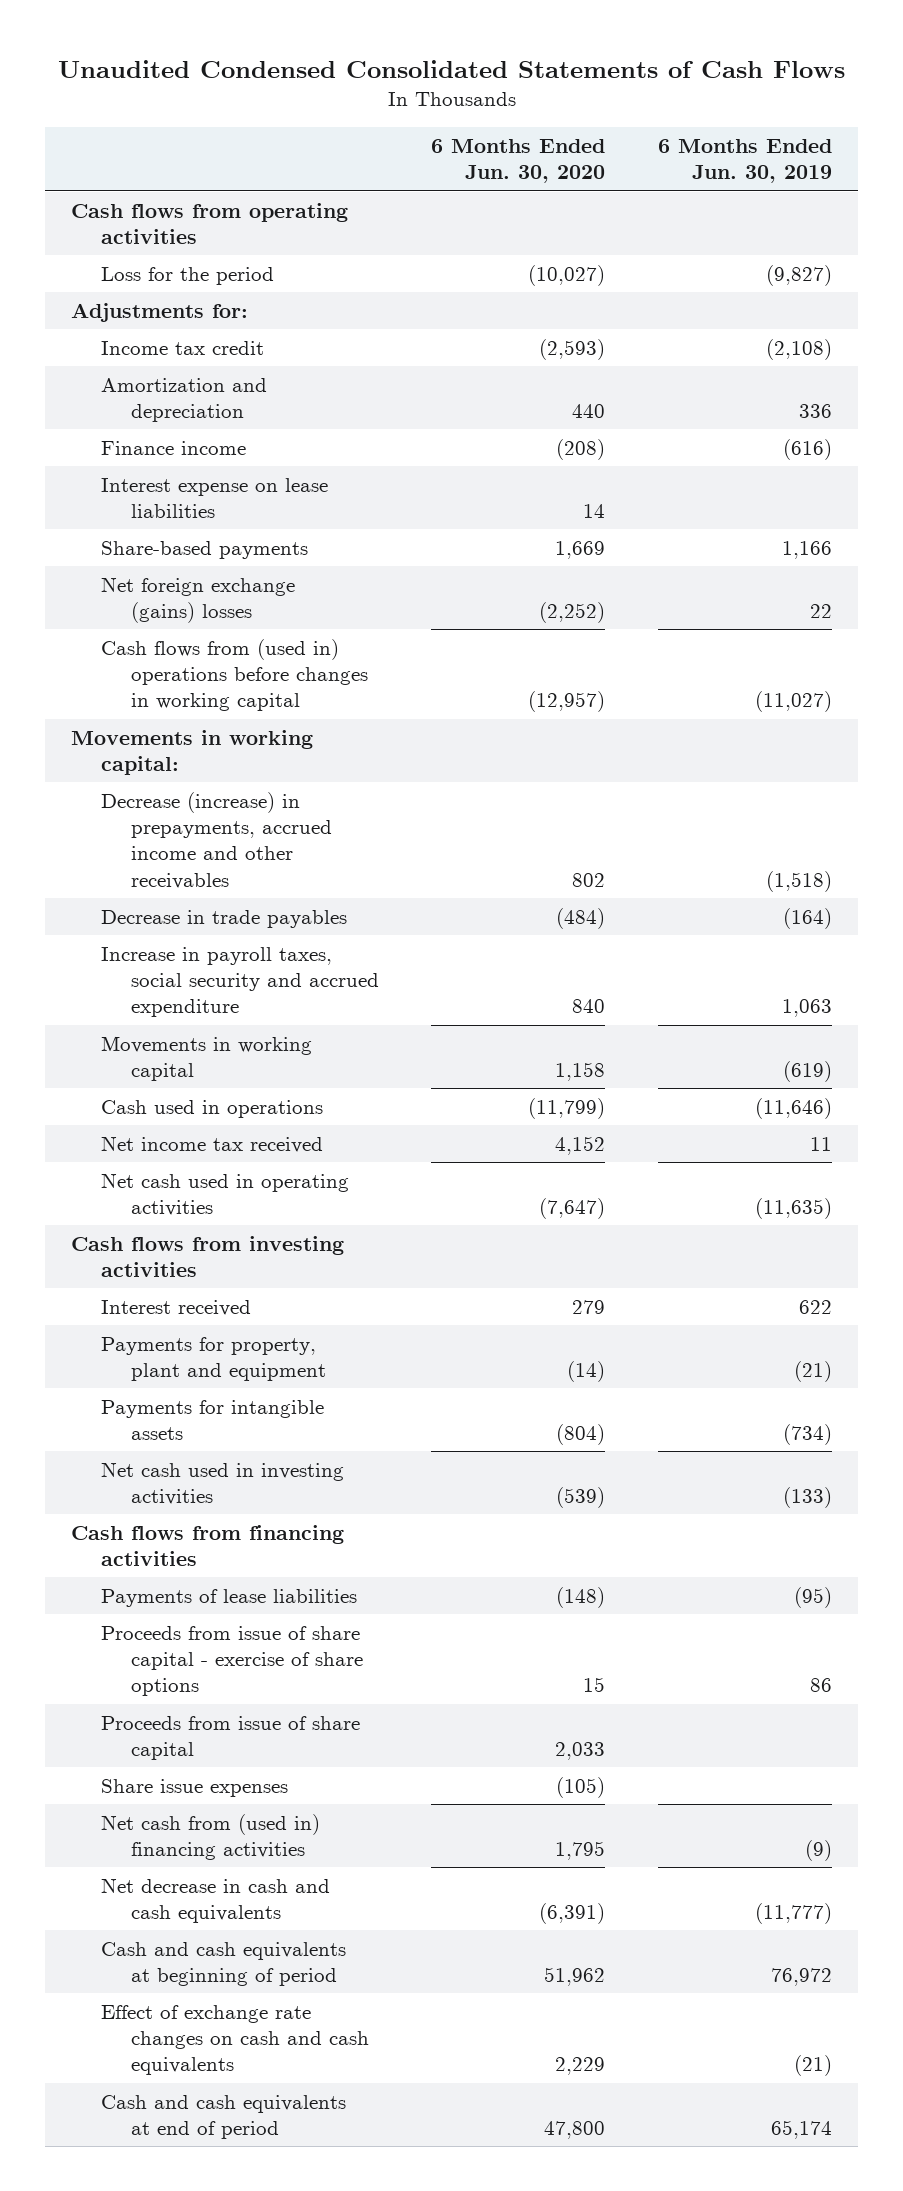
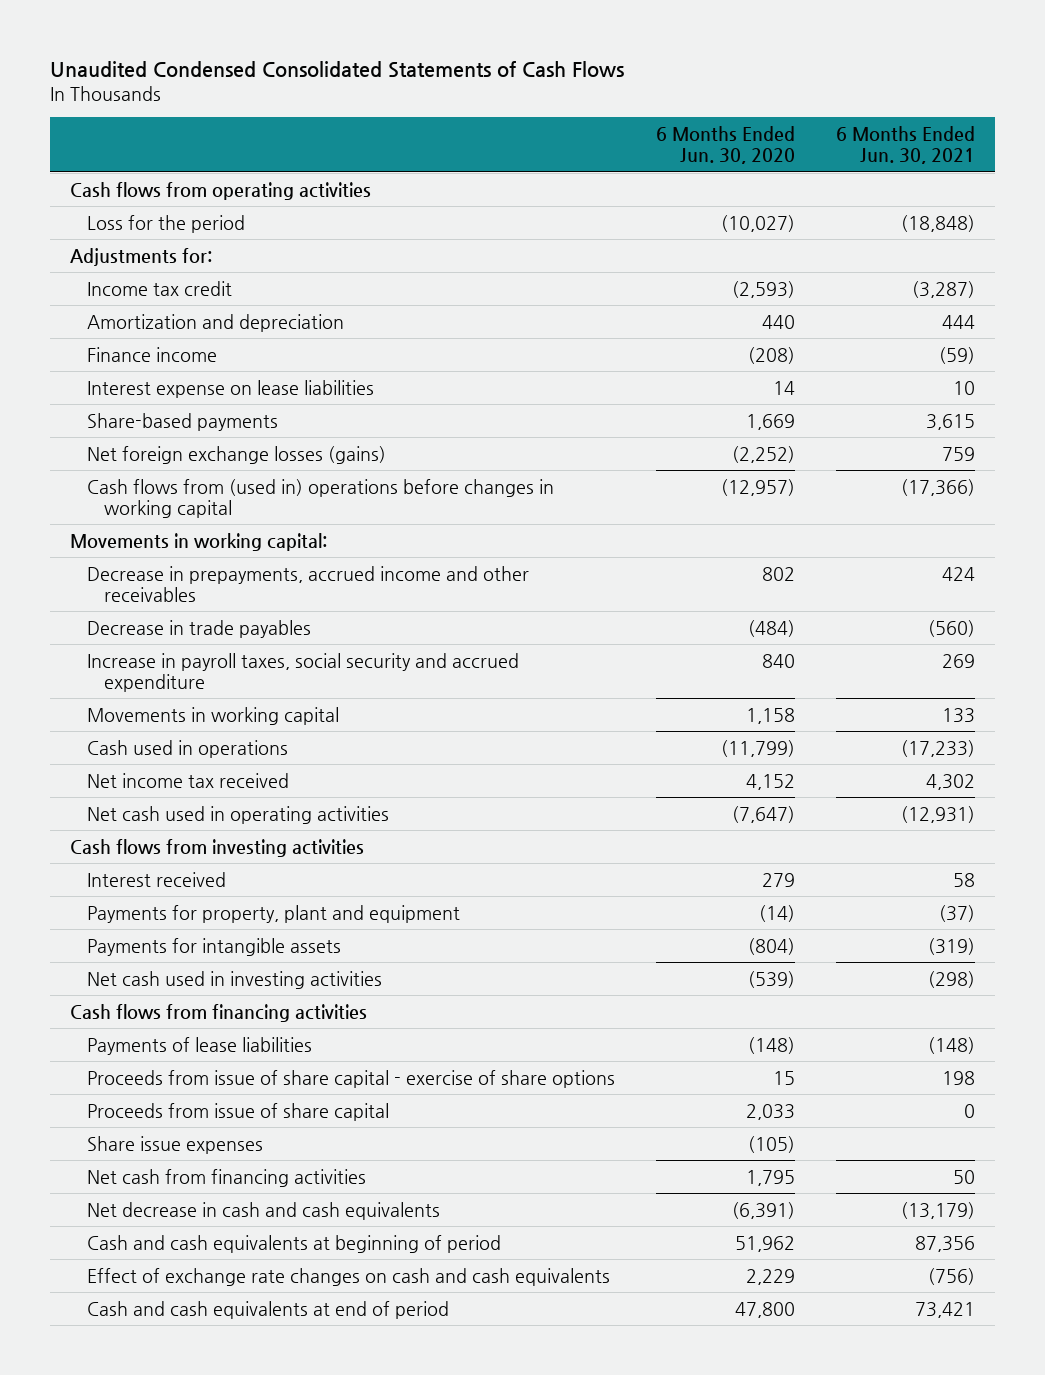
- | 6 Months Ended Jun. 30, 2020 | 6 Months Ended Jun. 30, 2019
+ | 6 Months Ended Jun. 30, 2020 | 6 Months Ended Jun. 30, 2021
- Net foreign exchange (gains) losses | (2,252) | 22
+ Net foreign exchange losses (gains) | (2,252) | 759
- Decrease (increase) in prepayments, accrued income and other receivables | 802 | (1,518)
+ Decrease in prepayments, accrued income and other receivables | 802 | 424
- Net cash from (used in) financing activities | 1,795 | (9)
+ Net cash from financing activities | 1,795 | 50

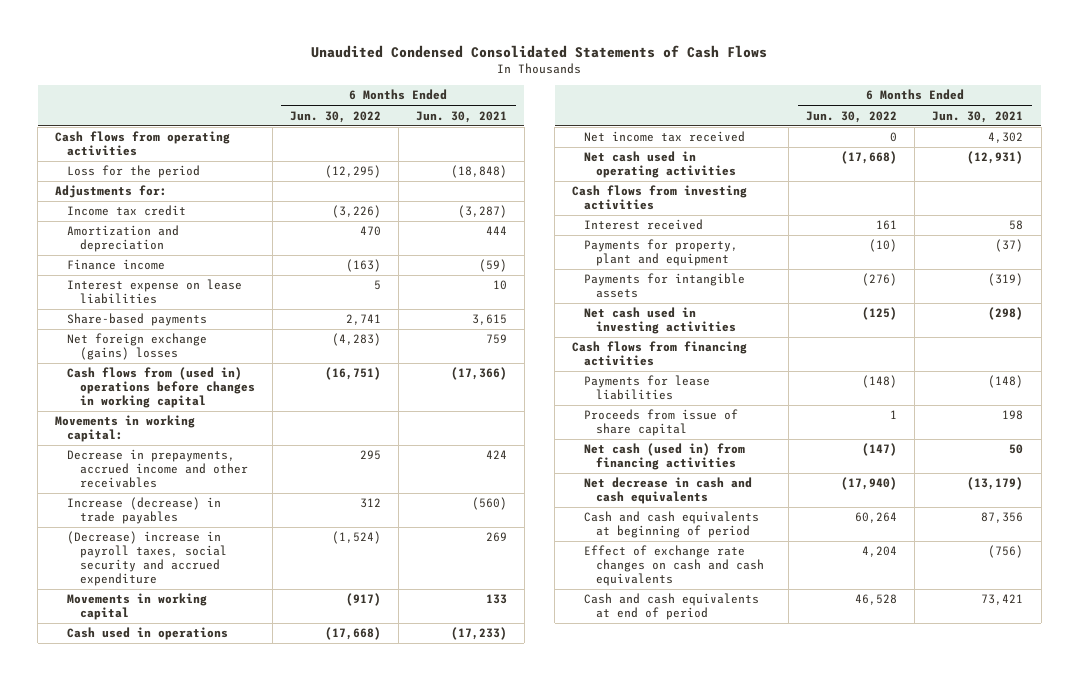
- | 6 Months Ended Jun. 30, 2020 | 6 Months Ended Jun. 30, 2021
+ | 6 Months Ended Jun. 30, 2022 | 6 Months Ended Jun. 30, 2021
- Net foreign exchange losses (gains) | (2,252) | 759
+ Net foreign exchange (gains) losses | (4,283) | 759
- Decrease in trade payables | (484) | (560)
- Increase in payroll taxes, social security and accrued expenditure | 840 | 269
+ Increase (decrease) in trade payables | 312 | (560)
+ (Decrease) increase in payroll taxes, social security and accrued expenditure | (1,524) | 269
- Payments of lease liabilities | (148) | (148)
- Proceeds from issue of share capital - exercise of share options | 15 | 198
- Proceeds from issue of share capital | 2,033 | 0
- Share issue expenses | (105) |
- Net cash from financing activities | 1,795 | 50
+ Payments for lease liabilities | (148) | (148)
+ Proceeds from issue of share capital | 1 | 198
+ Net cash (used in) from financing activities | (147) | 50

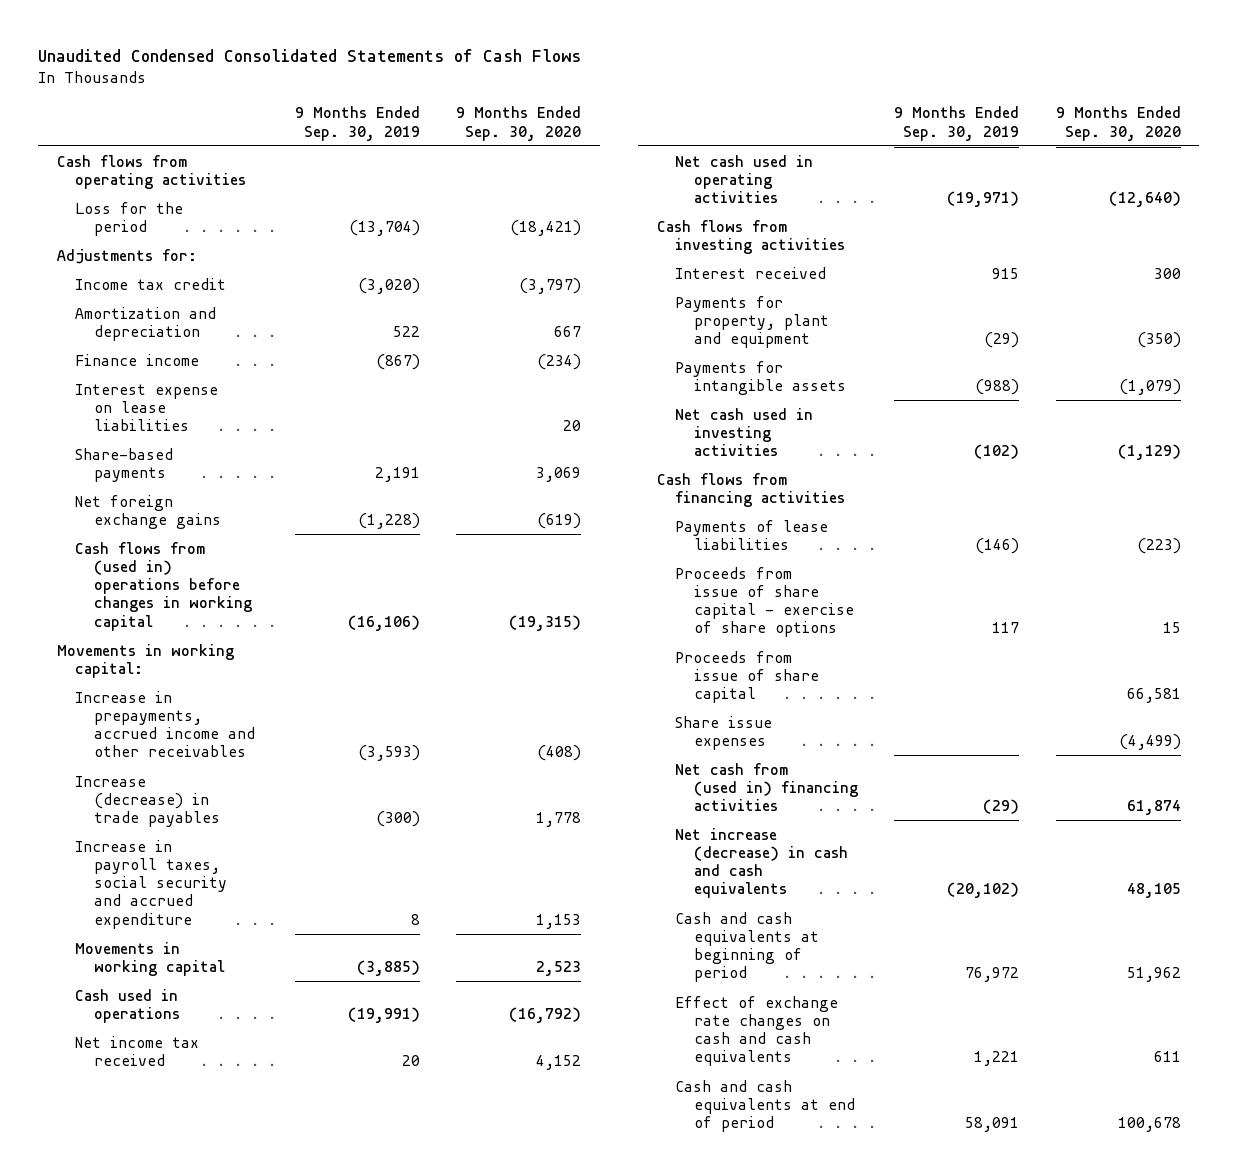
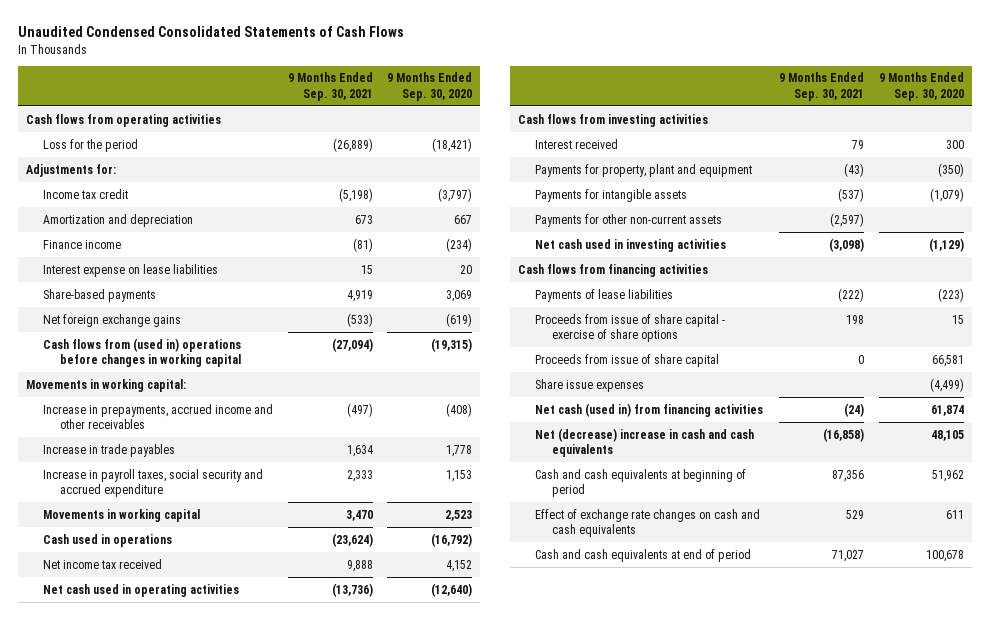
- | 9 Months Ended Sep. 30, 2019 | 9 Months Ended Sep. 30, 2020
+ | 9 Months Ended Sep. 30, 2021 | 9 Months Ended Sep. 30, 2020
- Increase (decrease) in trade payables | (300) | 1,778
+ Increase in trade payables | 1,634 | 1,778
+ Payments for other non-current assets | (2,597) |
- Net cash from (used in) financing activities | (29) | 61,874
- Net increase (decrease) in cash and cash equivalents | (20,102) | 48,105
+ Net cash (used in) from financing activities | (24) | 61,874
+ Net (decrease) increase in cash and cash equivalents | (16,858) | 48,105

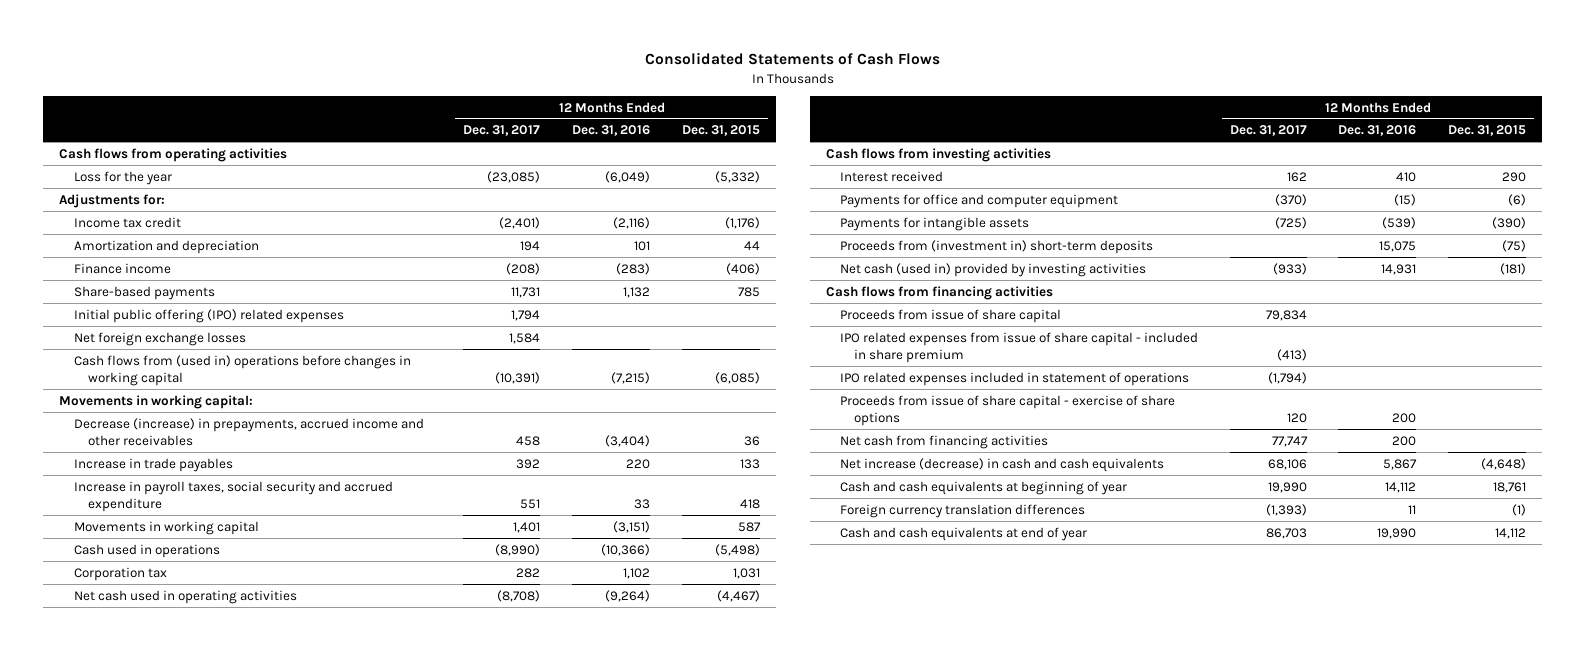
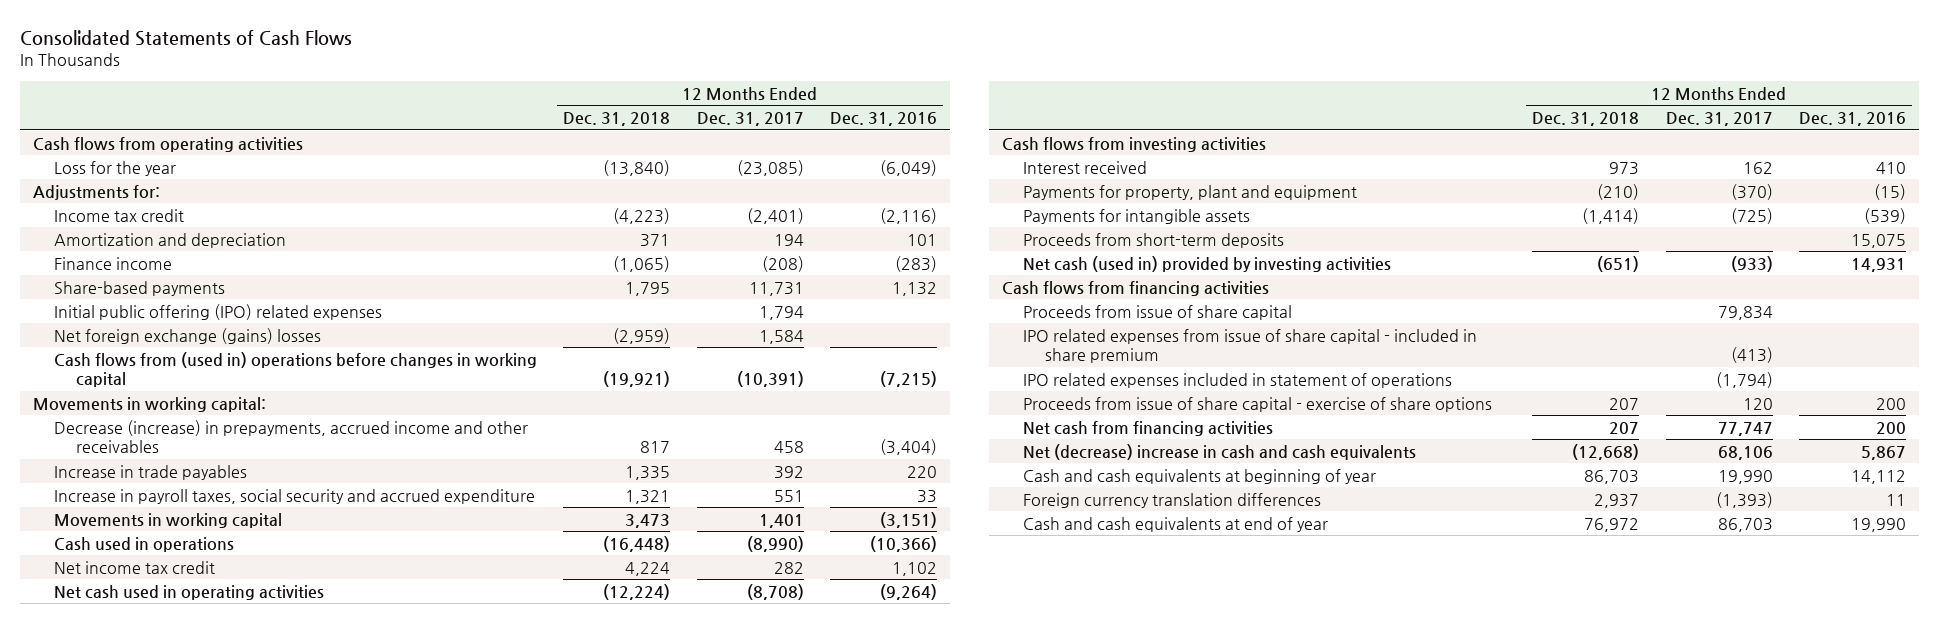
- | 12 Months Ended Dec. 31, 2017 | 12 Months Ended Dec. 31, 2016 | 12 Months Ended Dec. 31, 2015
+ | 12 Months Ended Dec. 31, 2018 | 12 Months Ended Dec. 31, 2017 | 12 Months Ended Dec. 31, 2016
- Net foreign exchange losses | 1,584 | |
+ Net foreign exchange (gains) losses | (2,959) | 1,584 |
- Corporation tax | 282 | 1,102 | 1,031
+ Net income tax credit | 4,224 | 282 | 1,102
- Payments for office and computer equipment | (370) | (15) | (6)
+ Payments for property, plant and equipment | (210) | (370) | (15)
- Proceeds from (investment in) short-term deposits | | 15,075 | (75)
+ Proceeds from short-term deposits | | | 15,075
- Net increase (decrease) in cash and cash equivalents | 68,106 | 5,867 | (4,648)
+ Net (decrease) increase in cash and cash equivalents | (12,668) | 68,106 | 5,867

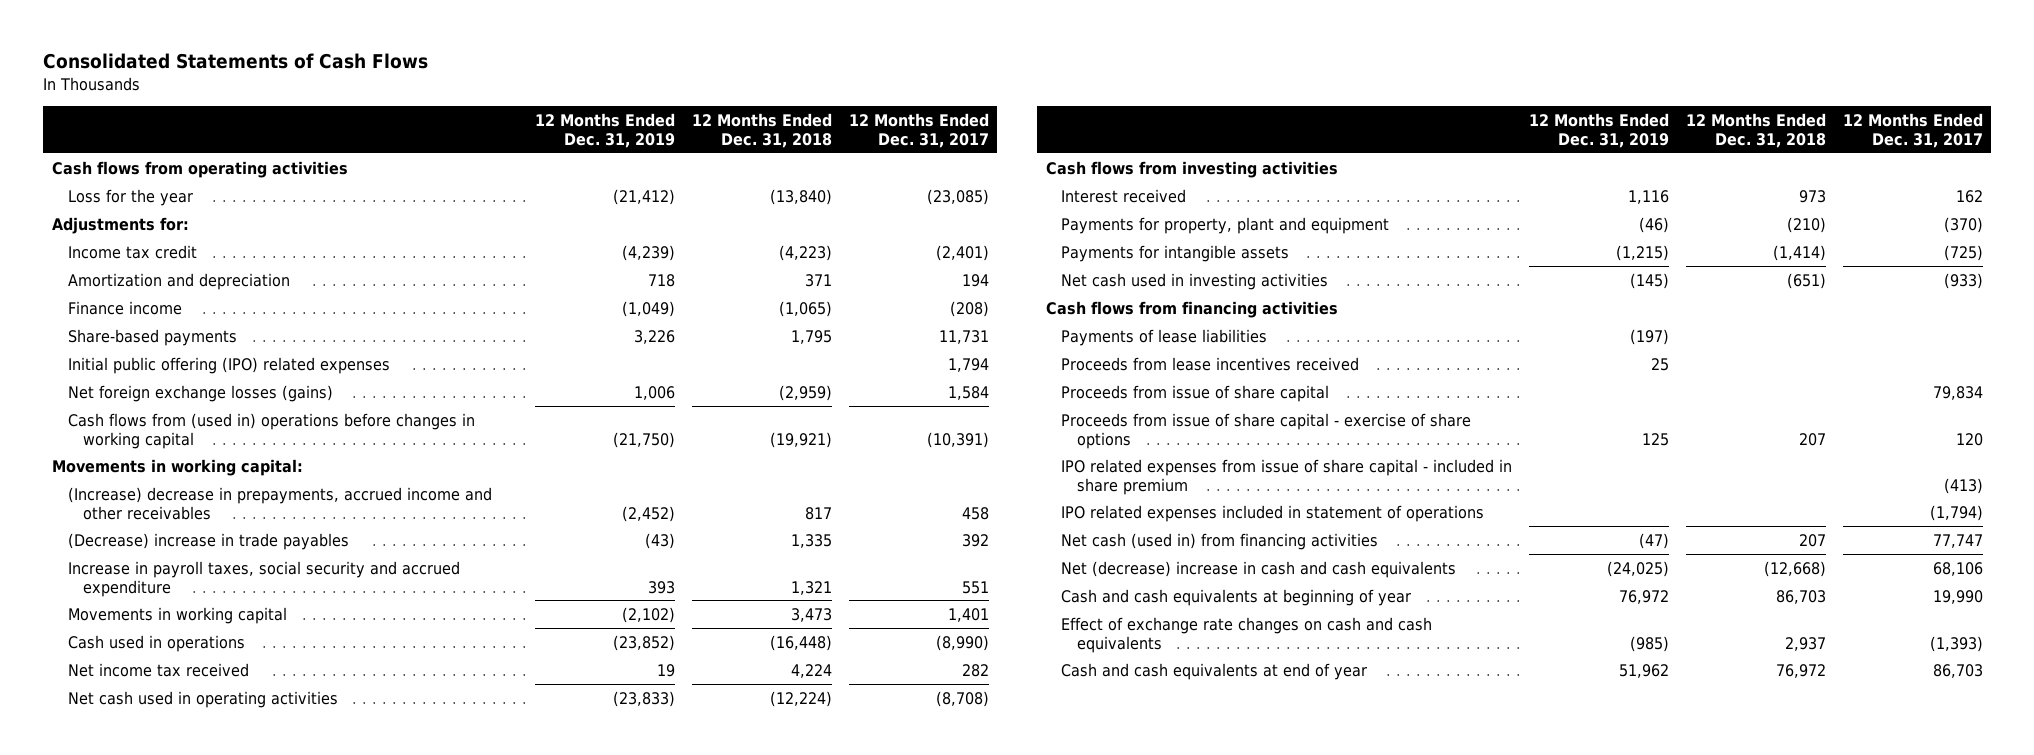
- | 12 Months Ended Dec. 31, 2018 | 12 Months Ended Dec. 31, 2017 | 12 Months Ended Dec. 31, 2016
+ | 12 Months Ended Dec. 31, 2019 | 12 Months Ended Dec. 31, 2018 | 12 Months Ended Dec. 31, 2017
- Net foreign exchange (gains) losses | (2,959) | 1,584 |
+ Net foreign exchange losses (gains) | 1,006 | (2,959) | 1,584
- Decrease (increase) in prepayments, accrued income and other receivables | 817 | 458 | (3,404)
- Increase in trade payables | 1,335 | 392 | 220
+ (Increase) decrease in prepayments, accrued income and other receivables | (2,452) | 817 | 458
+ (Decrease) increase in trade payables | (43) | 1,335 | 392
- Net income tax credit | 4,224 | 282 | 1,102
+ Net income tax received | 19 | 4,224 | 282
- Proceeds from short-term deposits | | | 15,075
- Net cash (used in) provided by investing activities | (651) | (933) | 14,931
+ Net cash used in investing activities | (145) | (651) | (933)
+ Payments of lease liabilities | (197) | |
+ Proceeds from lease incentives received | 25 | |
moved up: Proceeds from issue of share capital - exercise of share options | 125 | 207 | 120
- Net cash from financing activities | 207 | 77,747 | 200
+ Net cash (used in) from financing activities | (47) | 207 | 77,747
- Foreign currency translation differences | 2,937 | (1,393) | 11
+ Effect of exchange rate changes on cash and cash equivalents | (985) | 2,937 | (1,393)

